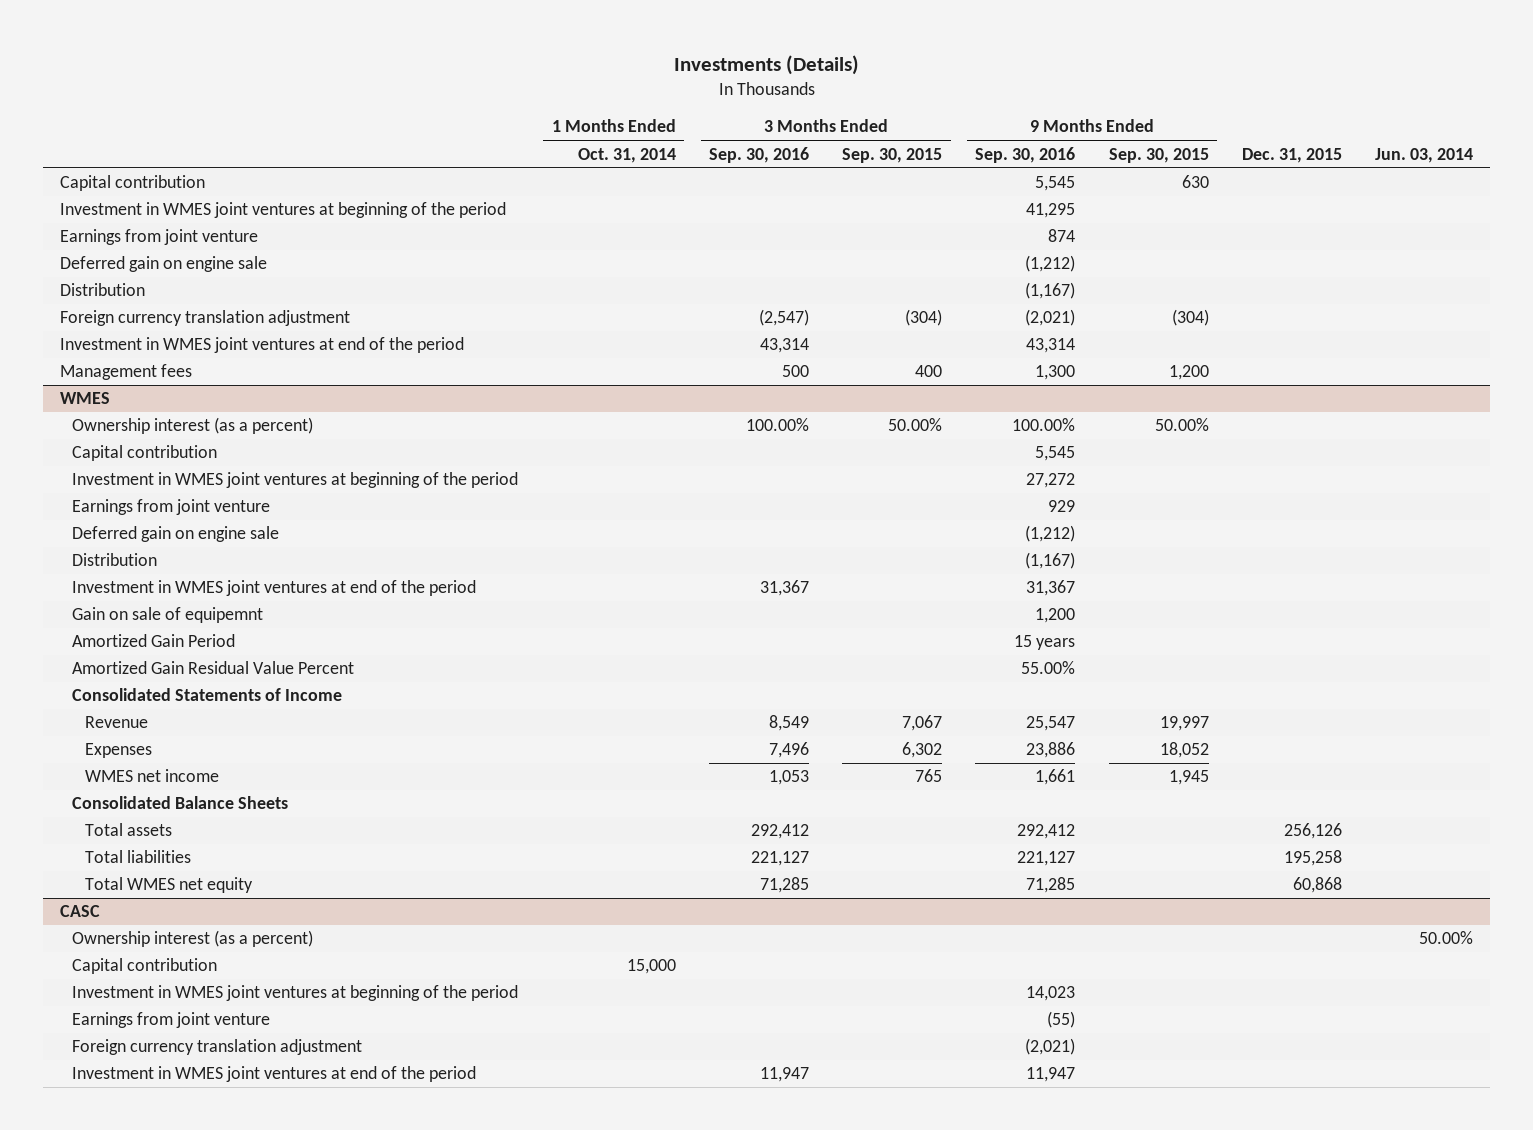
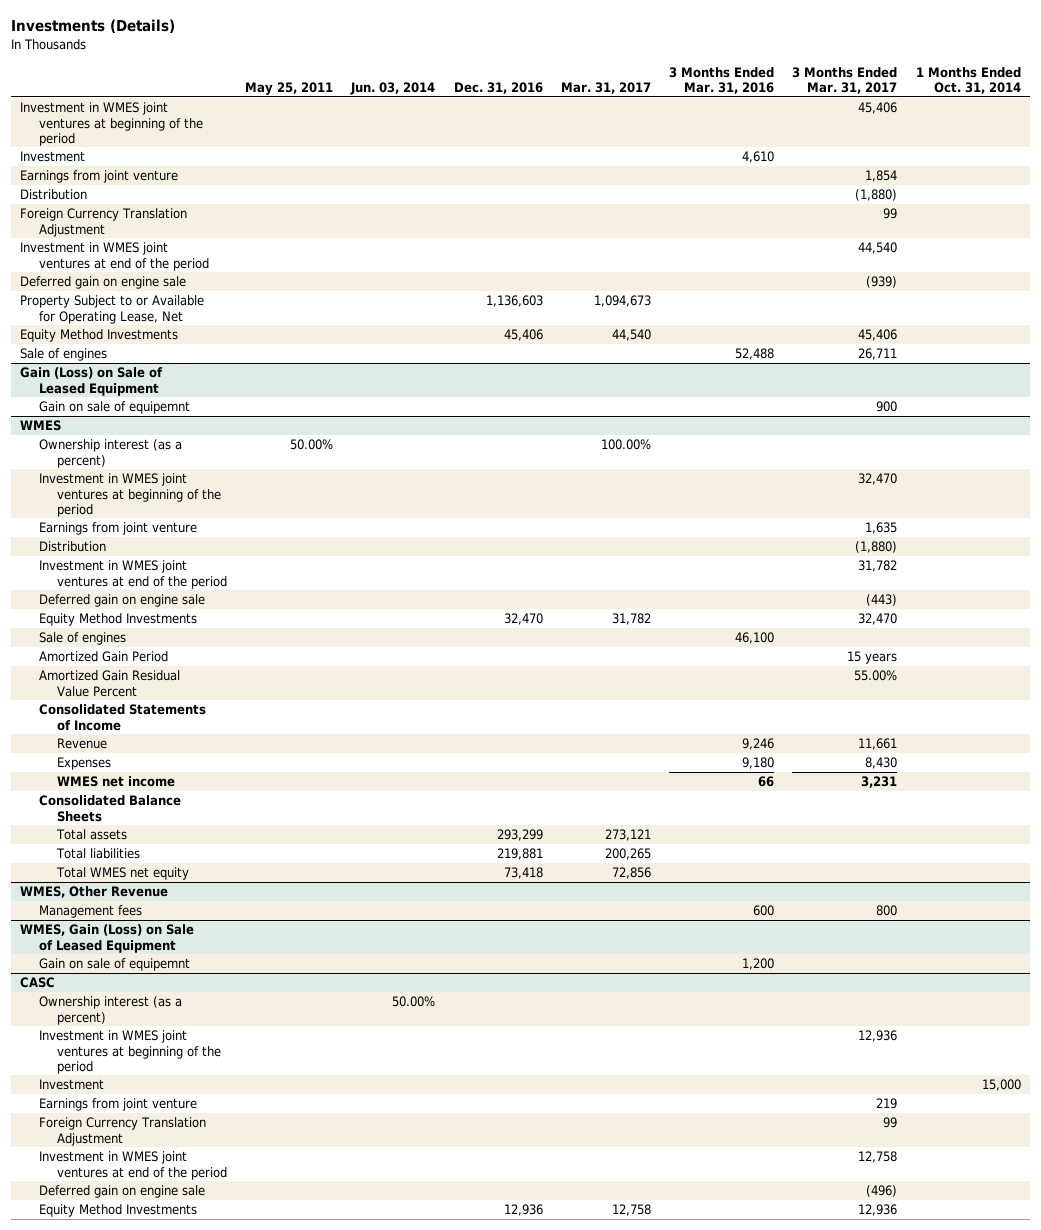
- | 1 Months Ended Oct. 31, 2014 | 3 Months Ended Sep. 30, 2016 | 3 Months Ended Sep. 30, 2015 | 9 Months Ended Sep. 30, 2016 | 9 Months Ended Sep. 30, 2015 | Dec. 31, 2015 | Jun. 03, 2014
+ | May 25, 2011 | Jun. 03, 2014 | Dec. 31, 2016 | Mar. 31, 2017 | 3 Months Ended Mar. 31, 2016 | 3 Months Ended Mar. 31, 2017 | 1 Months Ended Oct. 31, 2014
- Capital contribution | | | | 5,545 | 630 | |
+ Investment | | | | | 4,610 | |
- Foreign currency translation adjustment | | (2,547) | (304) | (2,021) | (304) | |
+ Foreign Currency Translation Adjustment | | | | | | 99 |
- Management fees | | 500 | 400 | 1,300 | 1,200 | |
moved down: Deferred gain on engine sale | | | | | | (939) |
+ Property Subject to or Available for Operating Lease, Net | | | 1,136,603 | 1,094,673 | | |
+ Equity Method Investments | | | 45,406 | 44,540 | | 45,406 |
+ Sale of engines | | | | | 52,488 | 26,711 |
+ Gain (Loss) on Sale of Leased Equipment
+ Gain on sale of equipemnt | | | | | | 900 |
@ WMES
- Capital contribution | | | | 5,545 | | |
- Gain on sale of equipemnt | | | | 1,200 | | |
moved down: Deferred gain on engine sale | | | | | | (443) |
+ Equity Method Investments | | | 32,470 | 31,782 | | 32,470 |
+ Sale of engines | | | | | 46,100 | |
+ WMES, Other Revenue
+ Management fees | | | | | 600 | 800 |
+ WMES, Gain (Loss) on Sale of Leased Equipment
+ Gain on sale of equipemnt | | | | | 1,200 | |
@ CASC
- Capital contribution | 15,000 | | | | | |
+ Investment | | | | | | | 15,000
- Foreign currency translation adjustment | | | | (2,021) | | |
+ Foreign Currency Translation Adjustment | | | | | | 99 |
+ Deferred gain on engine sale | | | | | | (496) |
+ Equity Method Investments | | | 12,936 | 12,758 | | 12,936 |

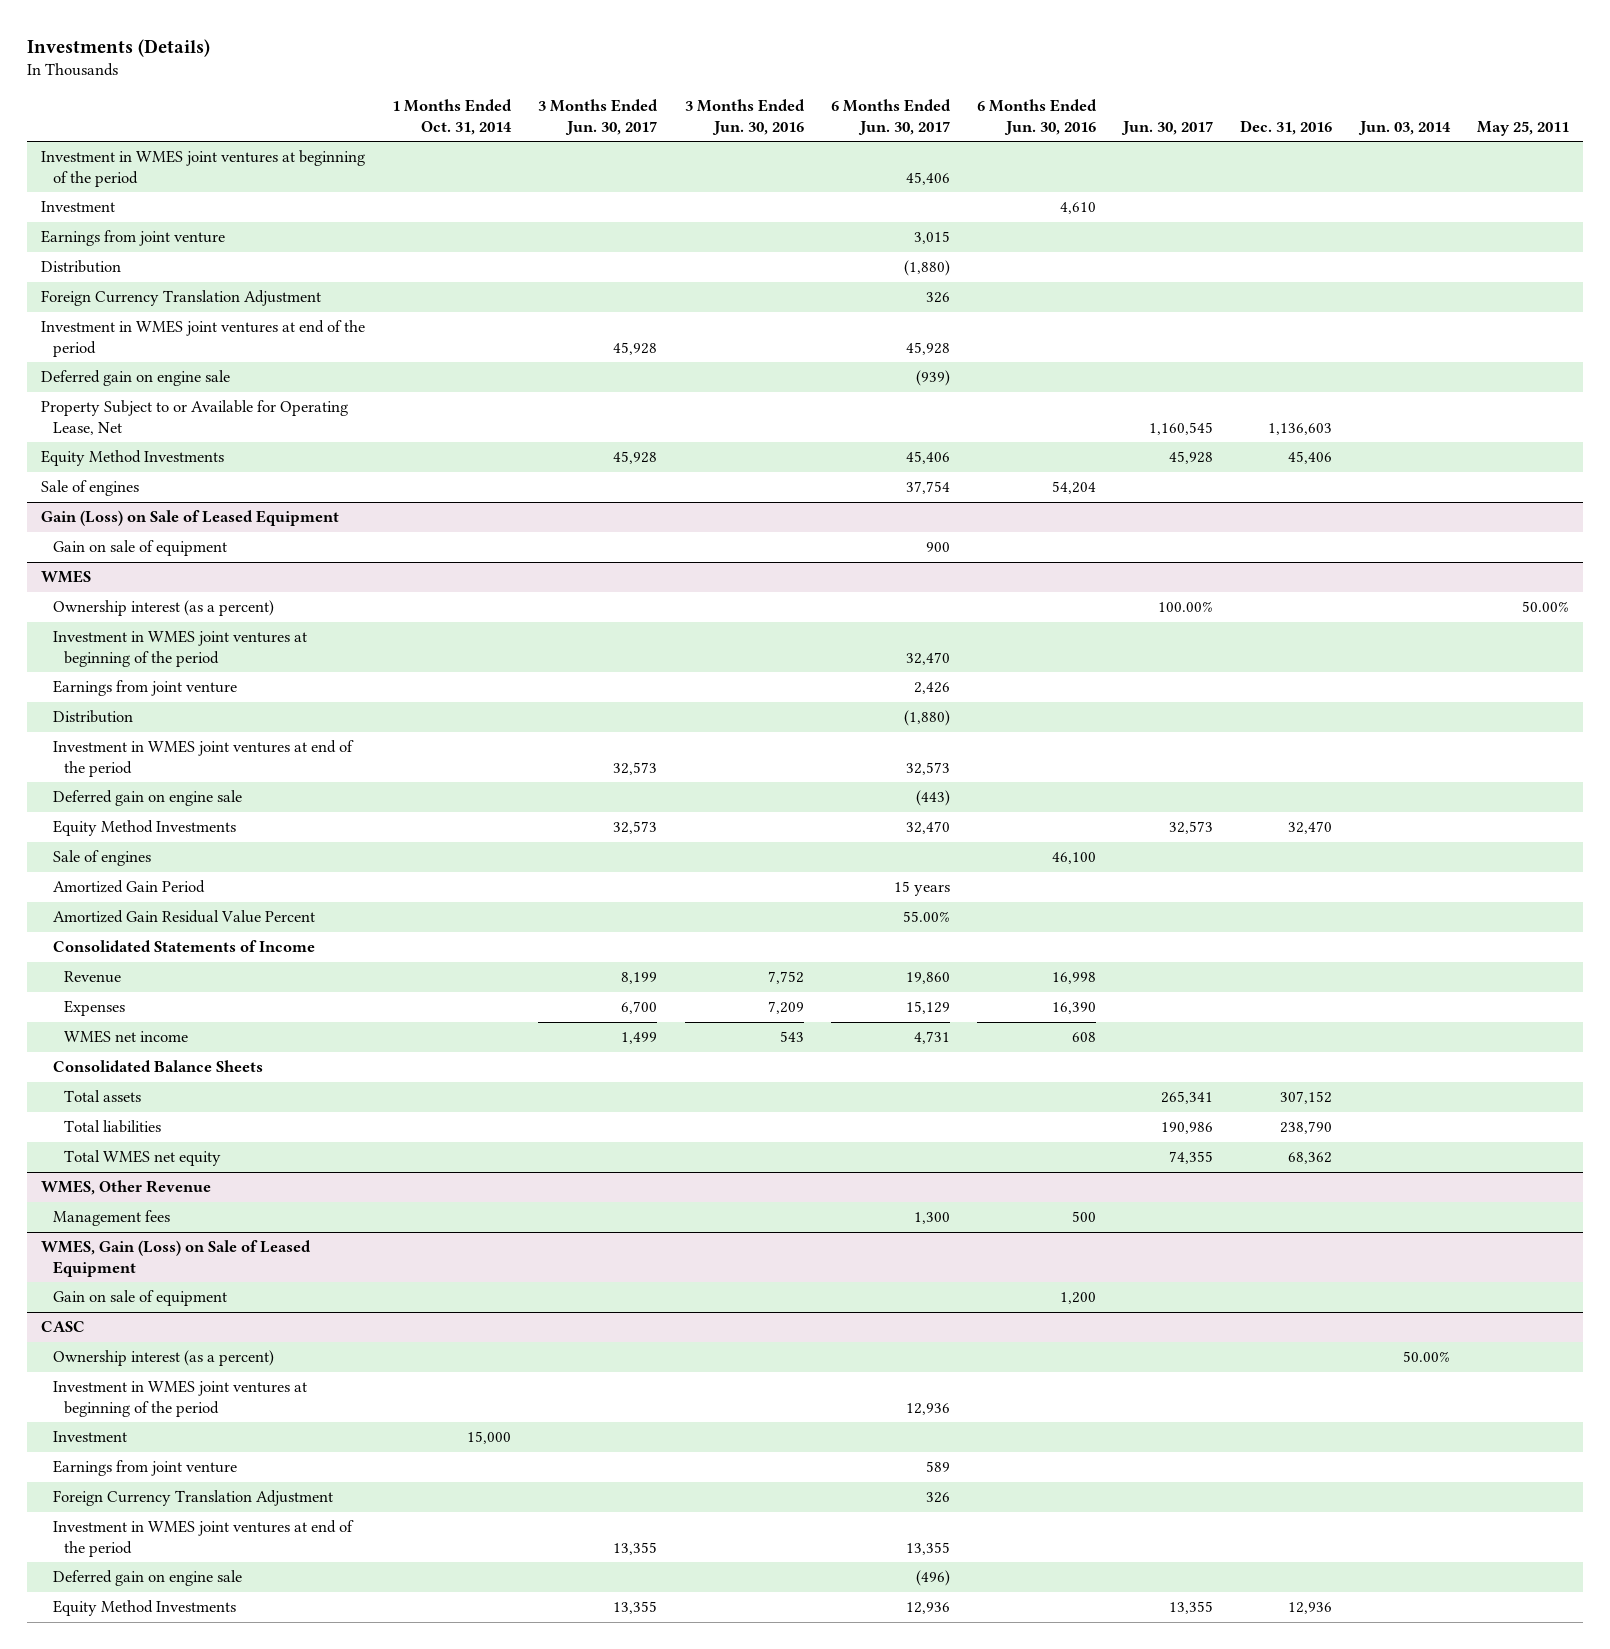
- | May 25, 2011 | Jun. 03, 2014 | Dec. 31, 2016 | Mar. 31, 2017 | 3 Months Ended Mar. 31, 2016 | 3 Months Ended Mar. 31, 2017 | 1 Months Ended Oct. 31, 2014
+ | 1 Months Ended Oct. 31, 2014 | 3 Months Ended Jun. 30, 2017 | 3 Months Ended Jun. 30, 2016 | 6 Months Ended Jun. 30, 2017 | 6 Months Ended Jun. 30, 2016 | Jun. 30, 2017 | Dec. 31, 2016 | Jun. 03, 2014 | May 25, 2011
@ Gain (Loss) on Sale of Leased Equipment
- Gain on sale of equipemnt | | | | | | 900 |
+ Gain on sale of equipment | | | | 900 | | | | |
@ WMES
- Total assets | | | 293,299 | 273,121 | | |
- Total liabilities | | | 219,881 | 200,265 | | |
- Total WMES net equity | | | 73,418 | 72,856 | | |
+ Total assets | | | | | | 265,341 | 307,152 | |
+ Total liabilities | | | | | | 190,986 | 238,790 | |
+ Total WMES net equity | | | | | | 74,355 | 68,362 | |
@ WMES, Gain (Loss) on Sale of Leased Equipment
- Gain on sale of equipemnt | | | | | 1,200 | |
+ Gain on sale of equipment | | | | | 1,200 | | | |

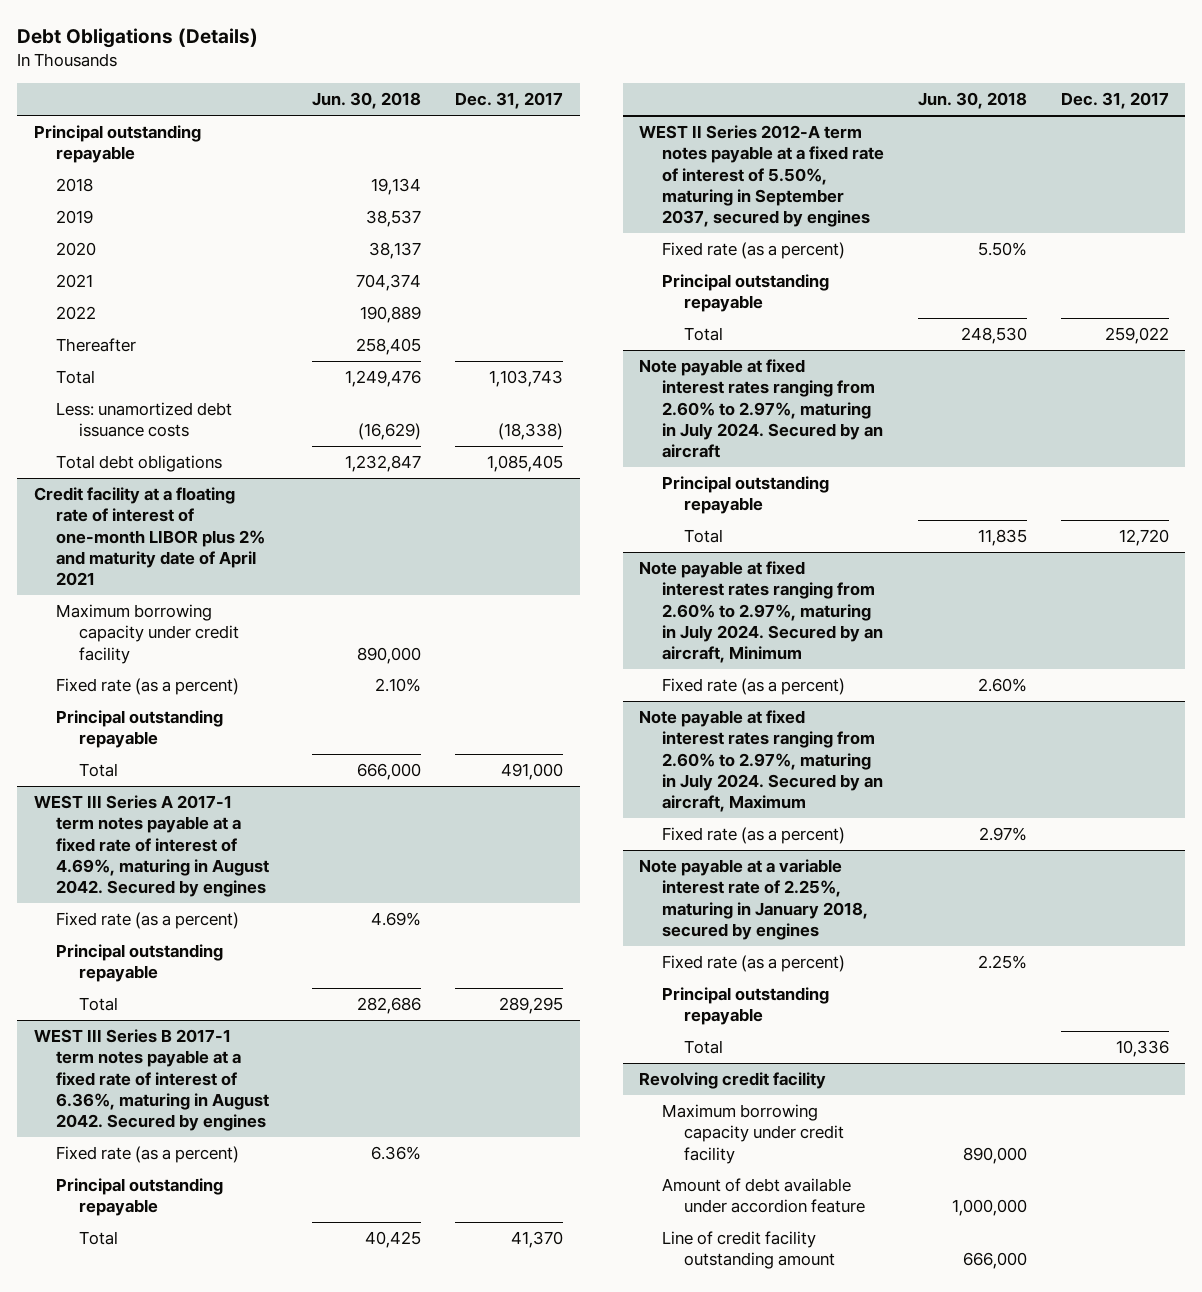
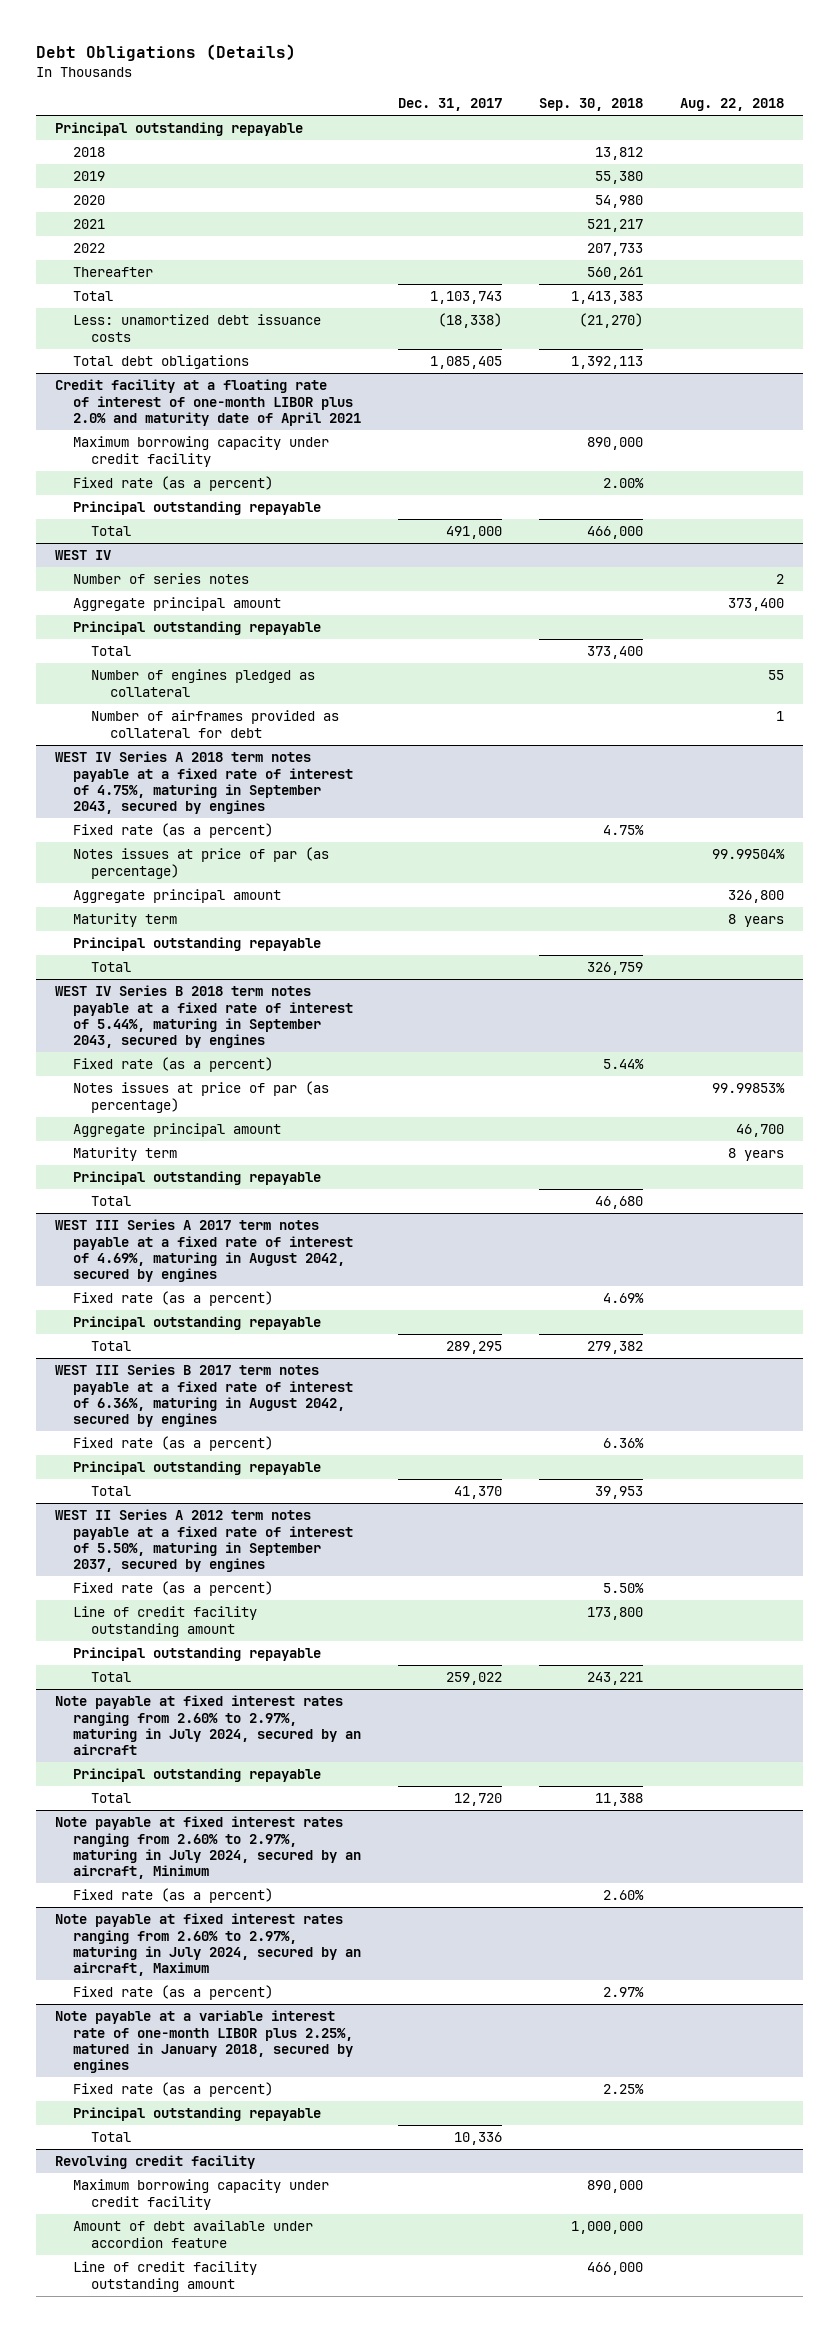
- | Jun. 30, 2018 | Dec. 31, 2017
+ | Dec. 31, 2017 | Sep. 30, 2018 | Aug. 22, 2018
- Credit facility at a floating rate of interest of one-month LIBOR plus 2% and maturity date of April 2021
+ Credit facility at a floating rate of interest of one-month LIBOR plus 2.0% and maturity date of April 2021
- WEST III Series A 2017-1 term notes payable at a fixed rate of interest of 4.69%, maturing in August 2042. Secured by engines
+ WEST IV
+ Number of series notes | | | 2
+ Aggregate principal amount | | | 373,400
+ Principal outstanding repayable
+ Total | | 373,400 |
+ Number of engines pledged as collateral | | | 55
+ Number of airframes provided as collateral for debt | | | 1
+ WEST IV Series A 2018 term notes payable at a fixed rate of interest of 4.75%, maturing in September 2043, secured by engines
+ Fixed rate (as a percent) | | 4.75% |
+ Notes issues at price of par (as percentage) | | | 99.99504%
+ Aggregate principal amount | | | 326,800
+ Maturity term | | | 8 years
+ Principal outstanding repayable
+ Total | | 326,759 |
+ WEST IV Series B 2018 term notes payable at a fixed rate of interest of 5.44%, maturing in September 2043, secured by engines
+ Fixed rate (as a percent) | | 5.44% |
+ Notes issues at price of par (as percentage) | | | 99.99853%
+ Aggregate principal amount | | | 46,700
+ Maturity term | | | 8 years
+ Principal outstanding repayable
+ Total | | 46,680 |
+ WEST III Series A 2017 term notes payable at a fixed rate of interest of 4.69%, maturing in August 2042, secured by engines
- WEST III Series B 2017-1 term notes payable at a fixed rate of interest of 6.36%, maturing in August 2042. Secured by engines
+ WEST III Series B 2017 term notes payable at a fixed rate of interest of 6.36%, maturing in August 2042, secured by engines
- WEST II Series 2012-A term notes payable at a fixed rate of interest of 5.50%, maturing in September 2037, secured by engines
+ WEST II Series A 2012 term notes payable at a fixed rate of interest of 5.50%, maturing in September 2037, secured by engines
+ Line of credit facility outstanding amount | | 173,800 |
- Note payable at fixed interest rates ranging from 2.60% to 2.97%, maturing in July 2024. Secured by an aircraft
+ Note payable at fixed interest rates ranging from 2.60% to 2.97%, maturing in July 2024, secured by an aircraft
- Note payable at fixed interest rates ranging from 2.60% to 2.97%, maturing in July 2024. Secured by an aircraft, Minimum
+ Note payable at fixed interest rates ranging from 2.60% to 2.97%, maturing in July 2024, secured by an aircraft, Minimum
- Note payable at fixed interest rates ranging from 2.60% to 2.97%, maturing in July 2024. Secured by an aircraft, Maximum
+ Note payable at fixed interest rates ranging from 2.60% to 2.97%, maturing in July 2024, secured by an aircraft, Maximum
- Note payable at a variable interest rate of 2.25%, maturing in January 2018, secured by engines
+ Note payable at a variable interest rate of one-month LIBOR plus 2.25%, matured in January 2018, secured by engines

